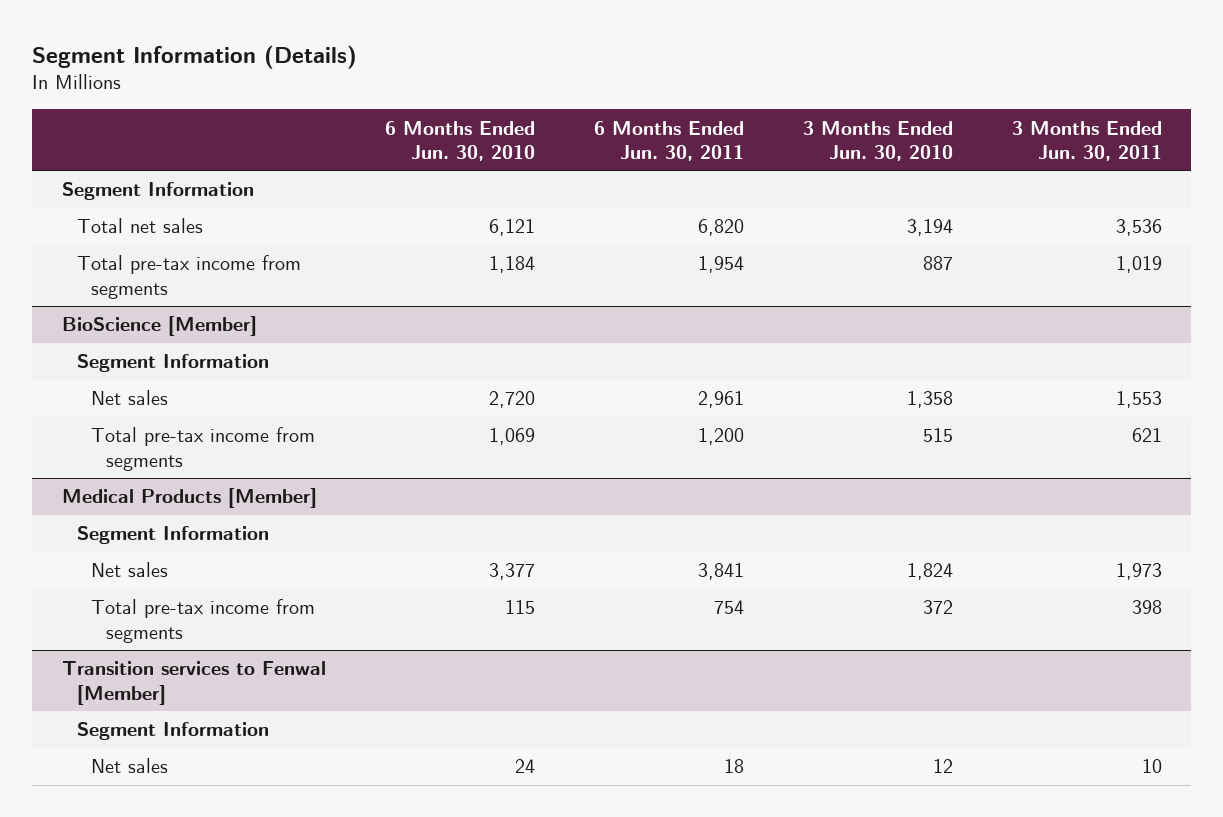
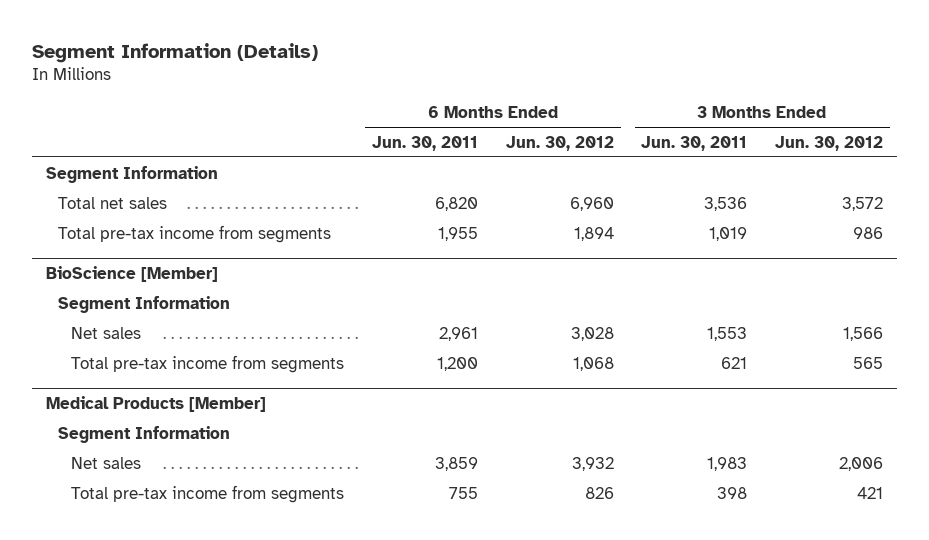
- | 6 Months Ended Jun. 30, 2010 | 6 Months Ended Jun. 30, 2011 | 3 Months Ended Jun. 30, 2010 | 3 Months Ended Jun. 30, 2011
+ | 6 Months Ended Jun. 30, 2011 | 6 Months Ended Jun. 30, 2012 | 3 Months Ended Jun. 30, 2011 | 3 Months Ended Jun. 30, 2012
- Total pre-tax income from segments | 1,184 | 1,954 | 887 | 1,019
+ Total pre-tax income from segments | 1,955 | 1,894 | 1,019 | 986
@ Medical Products [Member]
- Net sales | 3,377 | 3,841 | 1,824 | 1,973
- Total pre-tax income from segments | 115 | 754 | 372 | 398
- Transition services to Fenwal [Member]
- Segment Information
- Net sales | 24 | 18 | 12 | 10
@ Medical Products [Member]
+ Net sales | 3,859 | 3,932 | 1,983 | 2,006
+ Total pre-tax income from segments | 755 | 826 | 398 | 421

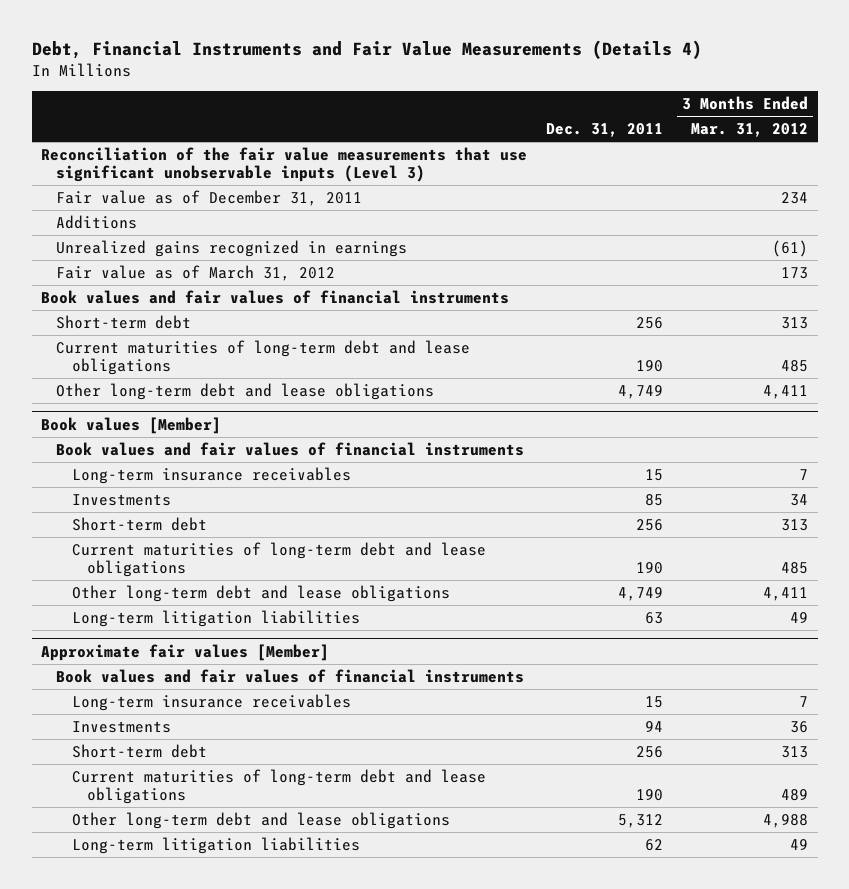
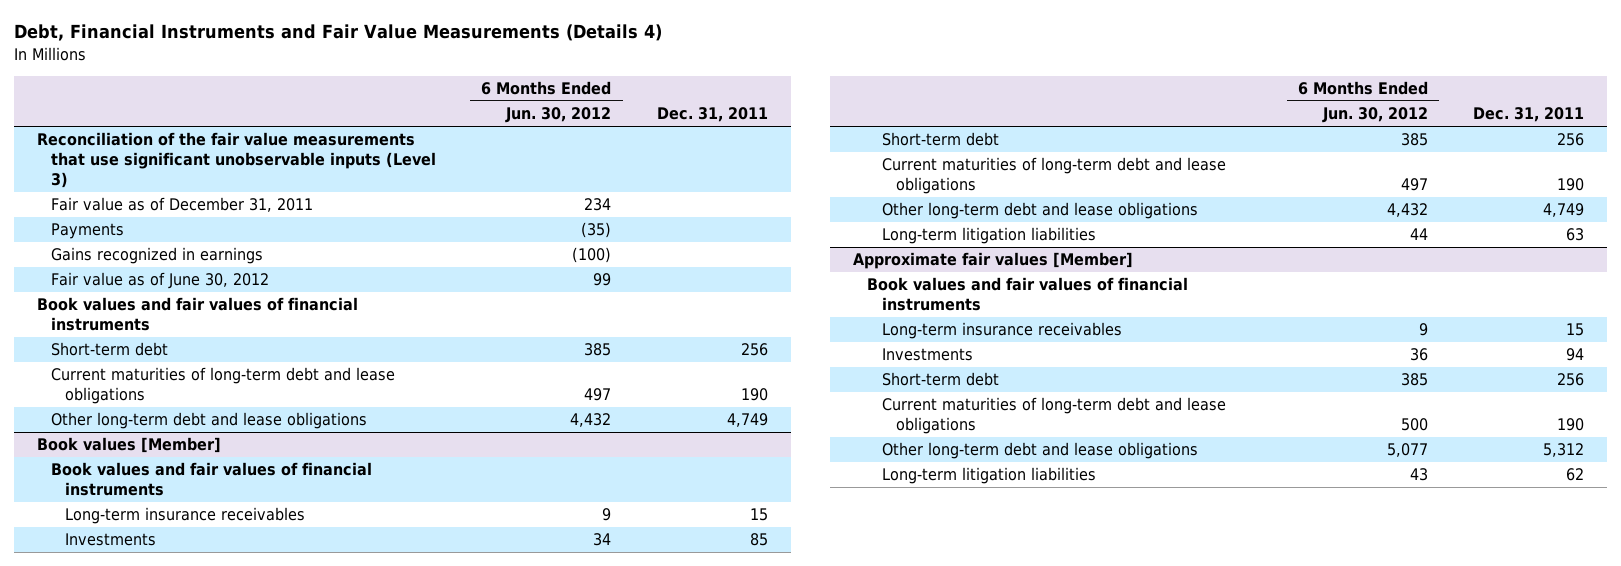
- | Dec. 31, 2011 | 3 Months Ended Mar. 31, 2012
+ | 6 Months Ended Jun. 30, 2012 | Dec. 31, 2011
- Additions
- Unrealized gains recognized in earnings | | (61)
- Fair value as of March 31, 2012 | | 173
+ Payments | (35) |
+ Gains recognized in earnings | (100) |
+ Fair value as of June 30, 2012 | 99 |

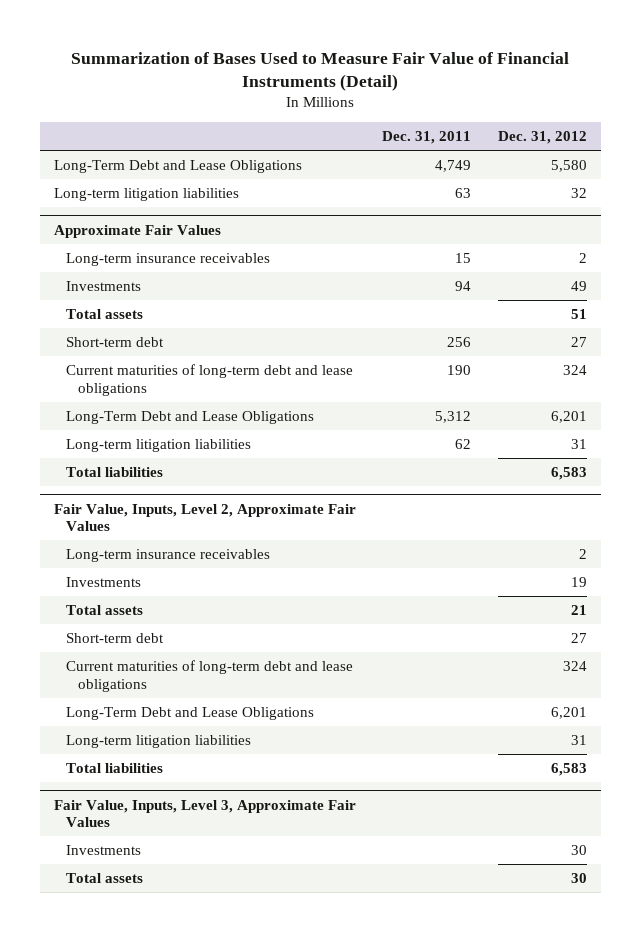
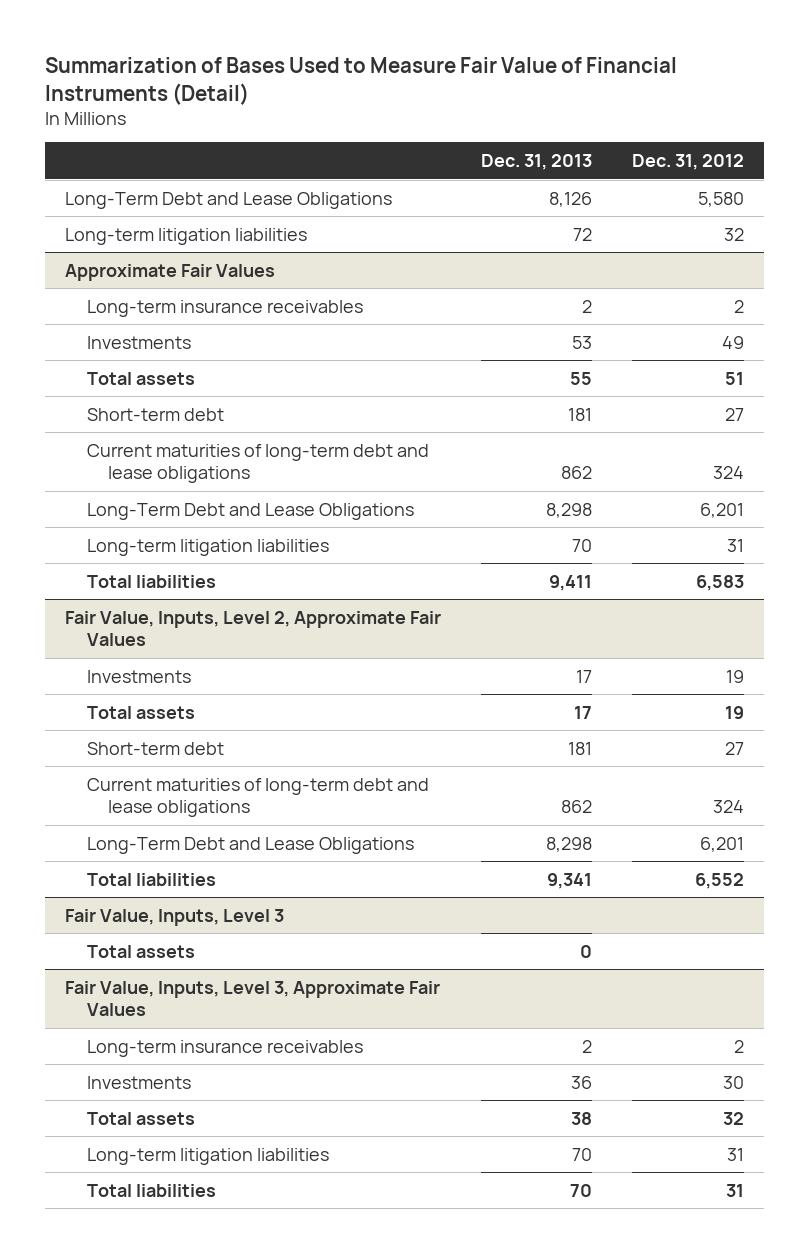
- | Dec. 31, 2011 | Dec. 31, 2012
+ | Dec. 31, 2013 | Dec. 31, 2012
@ Fair Value, Inputs, Level 2, Approximate Fair Values
- Long-term insurance receivables | | 2
- Total assets | | 21
+ Total assets | 17 | 19
- Long-term litigation liabilities | | 31
- Total liabilities | | 6,583
+ Total liabilities | 9,341 | 6,552
+ Fair Value, Inputs, Level 3
+ Total assets | 0 |
@ Fair Value, Inputs, Level 3, Approximate Fair Values
+ Long-term insurance receivables | 2 | 2
- Total assets | | 30
+ Total assets | 38 | 32
+ Long-term litigation liabilities | 70 | 31
+ Total liabilities | 70 | 31

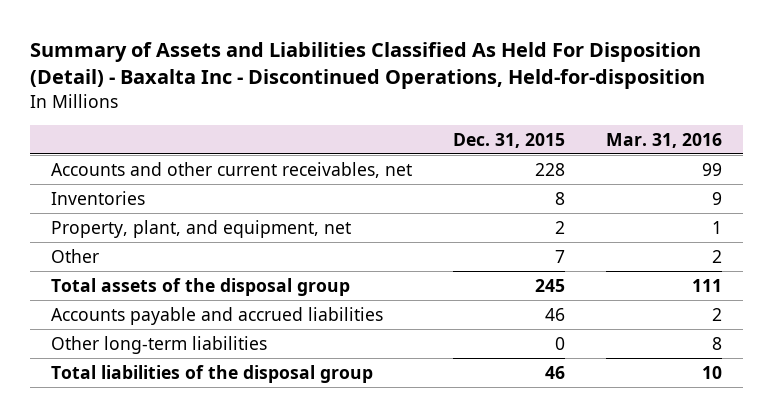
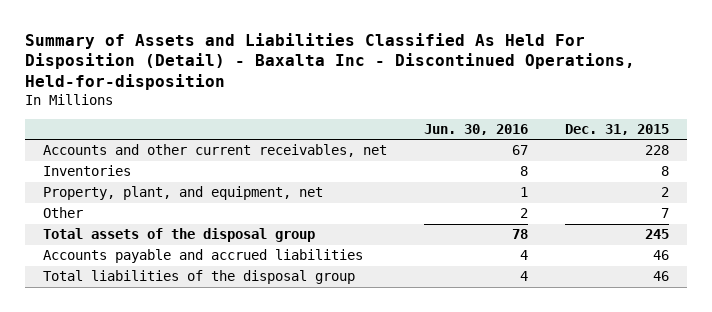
- | Dec. 31, 2015 | Mar. 31, 2016
+ | Jun. 30, 2016 | Dec. 31, 2015
- Other long-term liabilities | 0 | 8

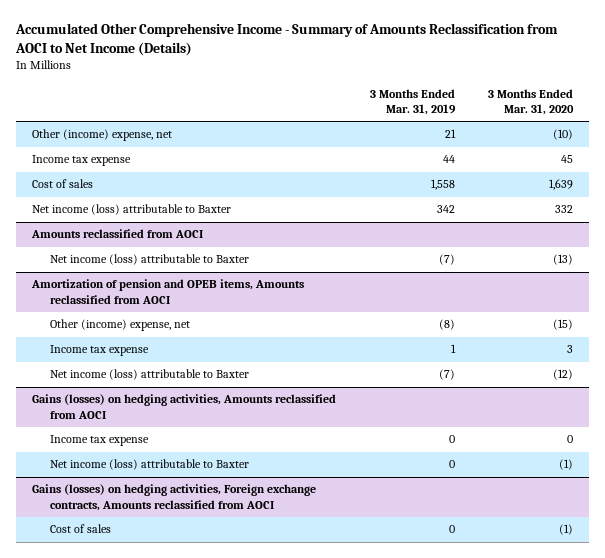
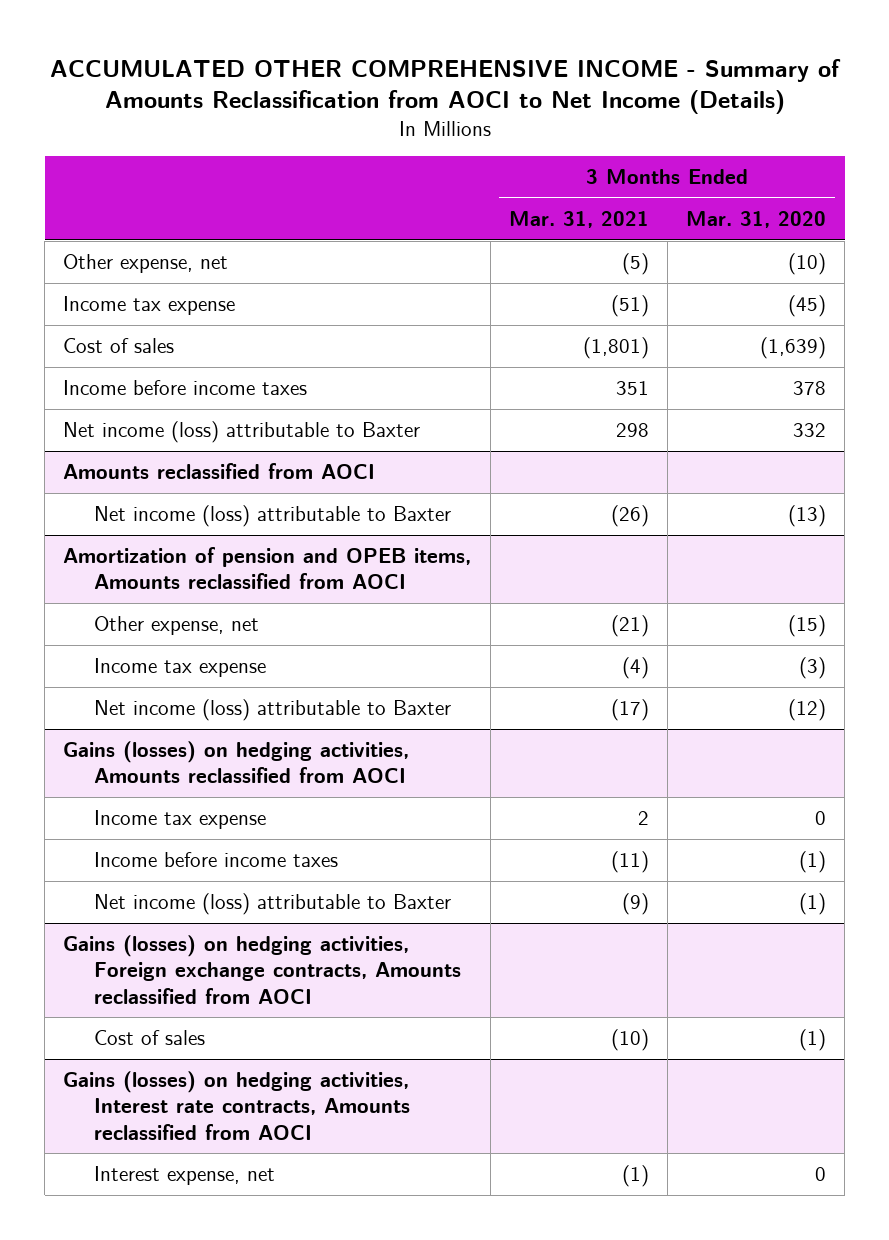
- Accumulated Other Comprehensive Income - Summary of Amounts Reclassification from AOCI to Net Income (Details)
+ ACCUMULATED OTHER COMPREHENSIVE INCOME - Summary of Amounts Reclassification from AOCI to Net Income (Details)
- | 3 Months Ended Mar. 31, 2019 | 3 Months Ended Mar. 31, 2020
+ | 3 Months Ended Mar. 31, 2021 | 3 Months Ended Mar. 31, 2020
- Other (income) expense, net | 21 | (10)
- Income tax expense | 44 | 45
- Cost of sales | 1,558 | 1,639
+ Other expense, net | (5) | (10)
+ Income tax expense | (51) | (45)
+ Cost of sales | (1,801) | (1,639)
+ Income before income taxes | 351 | 378
@ Amortization of pension and OPEB items, Amounts reclassified from AOCI
- Other (income) expense, net | (8) | (15)
- Income tax expense | 1 | 3
+ Other expense, net | (21) | (15)
+ Income tax expense | (4) | (3)
@ Gains (losses) on hedging activities, Amounts reclassified from AOCI
+ Income before income taxes | (11) | (1)
+ Gains (losses) on hedging activities, Interest rate contracts, Amounts reclassified from AOCI
+ Interest expense, net | (1) | 0

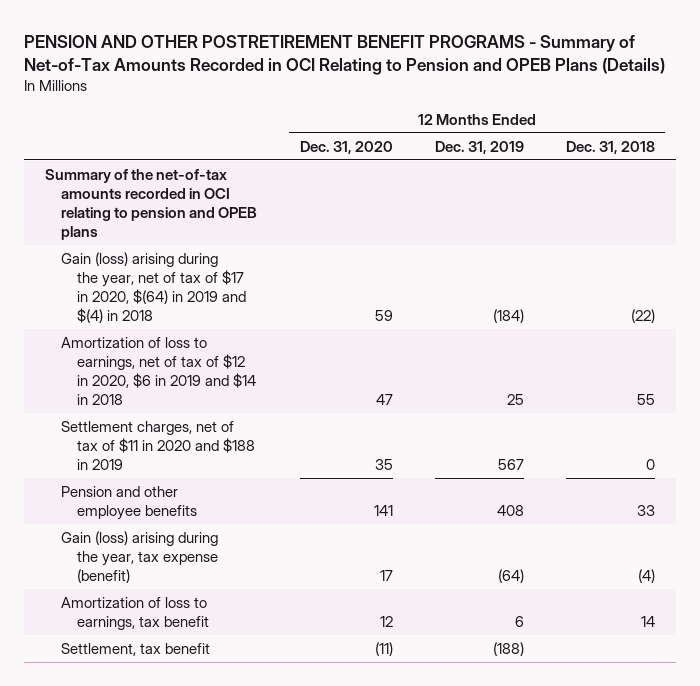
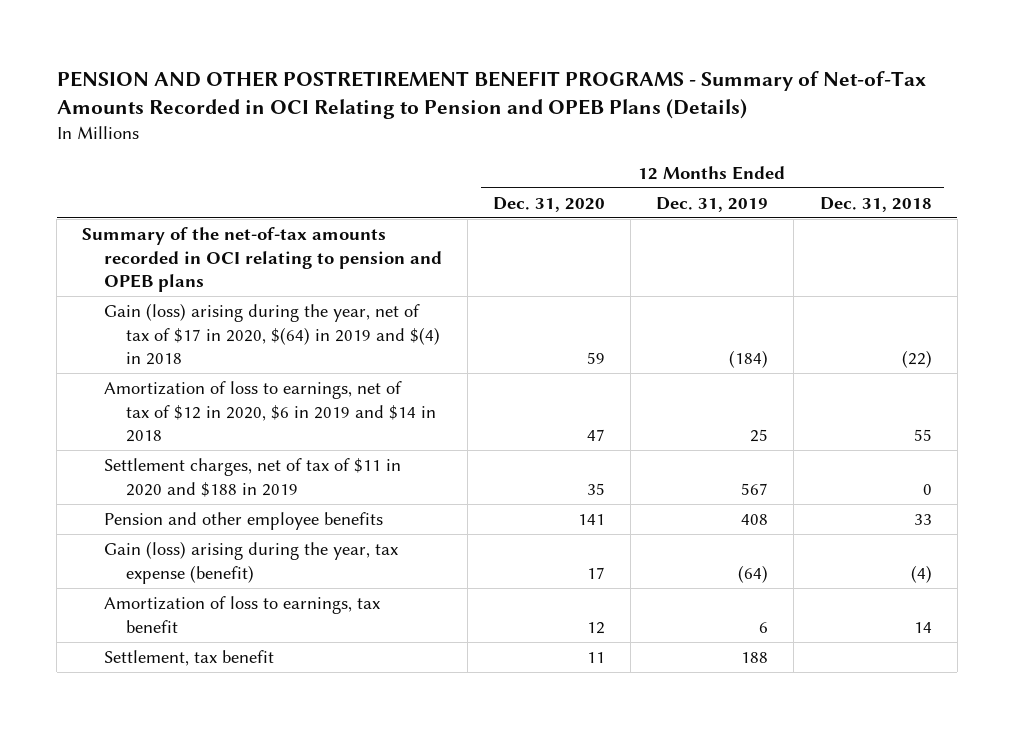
- Settlement, tax benefit | (11) | (188) |
+ Settlement, tax benefit | 11 | 188 |

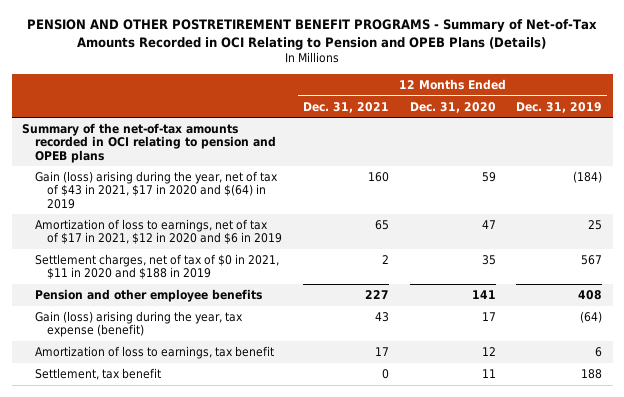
- | 12 Months Ended Dec. 31, 2020 | 12 Months Ended Dec. 31, 2019 | 12 Months Ended Dec. 31, 2018
+ | 12 Months Ended Dec. 31, 2021 | 12 Months Ended Dec. 31, 2020 | 12 Months Ended Dec. 31, 2019
- Gain (loss) arising during the year, net of tax of $17 in 2020, $(64) in 2019 and $(4) in 2018 | 59 | (184) | (22)
- Amortization of loss to earnings, net of tax of $12 in 2020, $6 in 2019 and $14 in 2018 | 47 | 25 | 55
- Settlement charges, net of tax of $11 in 2020 and $188 in 2019 | 35 | 567 | 0
+ Gain (loss) arising during the year, net of tax of $43 in 2021, $17 in 2020 and $(64) in 2019 | 160 | 59 | (184)
+ Amortization of loss to earnings, net of tax of $17 in 2021, $12 in 2020 and $6 in 2019 | 65 | 47 | 25
+ Settlement charges, net of tax of $0 in 2021, $11 in 2020 and $188 in 2019 | 2 | 35 | 567

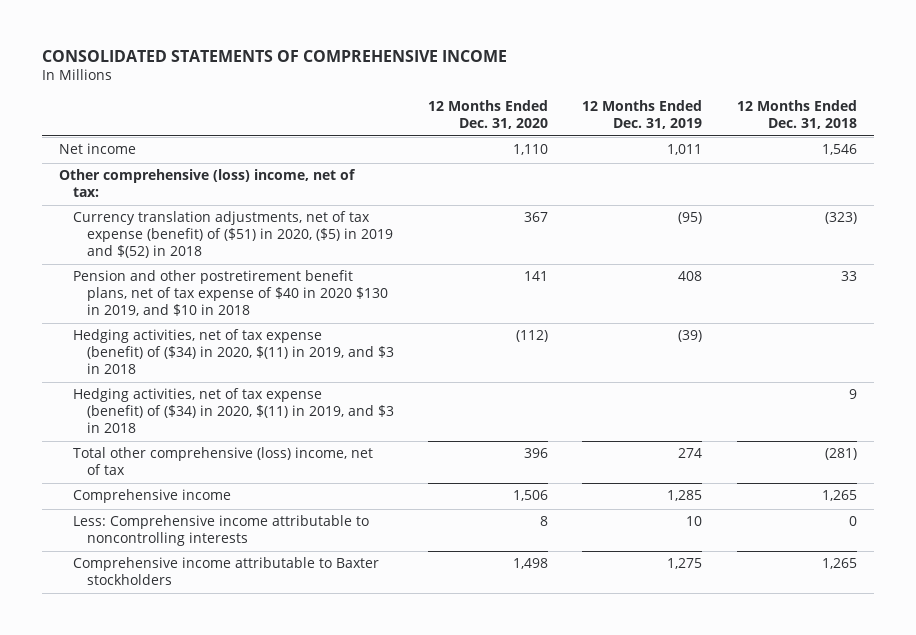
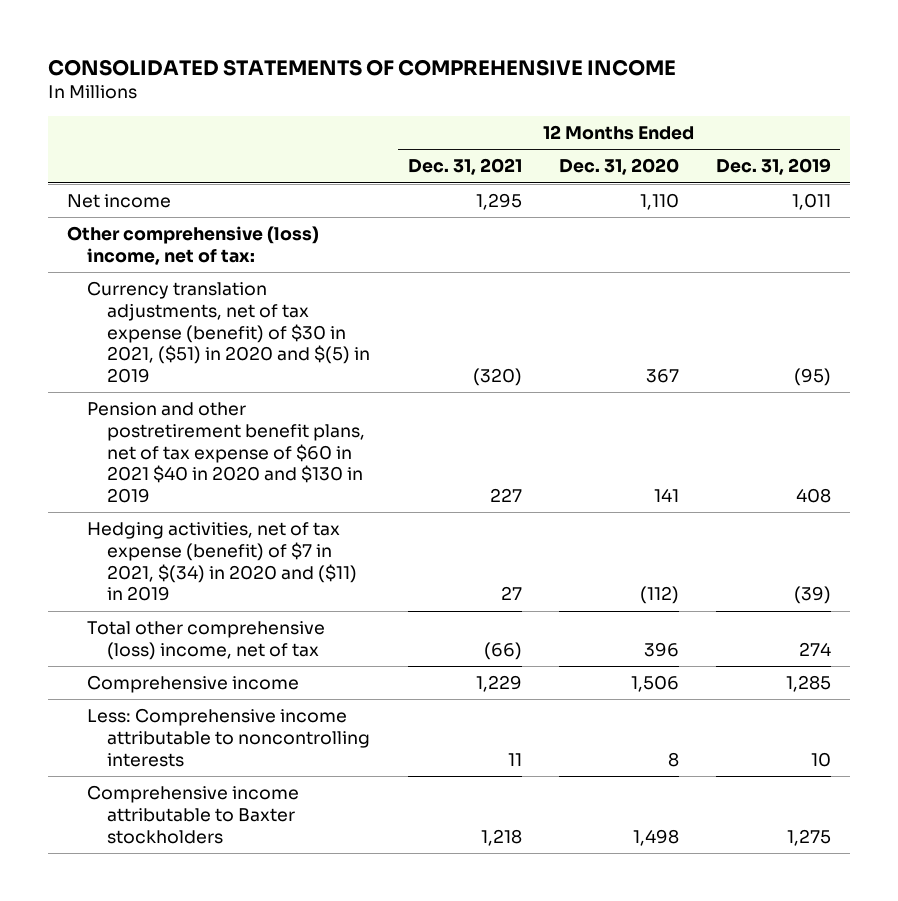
- | 12 Months Ended Dec. 31, 2020 | 12 Months Ended Dec. 31, 2019 | 12 Months Ended Dec. 31, 2018
+ | 12 Months Ended Dec. 31, 2021 | 12 Months Ended Dec. 31, 2020 | 12 Months Ended Dec. 31, 2019
- Currency translation adjustments, net of tax expense (benefit) of ($51) in 2020, ($5) in 2019 and $(52) in 2018 | 367 | (95) | (323)
- Pension and other postretirement benefit plans, net of tax expense of $40 in 2020 $130 in 2019, and $10 in 2018 | 141 | 408 | 33
- Hedging activities, net of tax expense (benefit) of ($34) in 2020, $(11) in 2019, and $3 in 2018 | (112) | (39) |
- Hedging activities, net of tax expense (benefit) of ($34) in 2020, $(11) in 2019, and $3 in 2018 | | | 9
+ Currency translation adjustments, net of tax expense (benefit) of $30 in 2021, ($51) in 2020 and $(5) in 2019 | (320) | 367 | (95)
+ Pension and other postretirement benefit plans, net of tax expense of $60 in 2021 $40 in 2020 and $130 in 2019 | 227 | 141 | 408
+ Hedging activities, net of tax expense (benefit) of $7 in 2021, $(34) in 2020 and ($11) in 2019 | 27 | (112) | (39)

